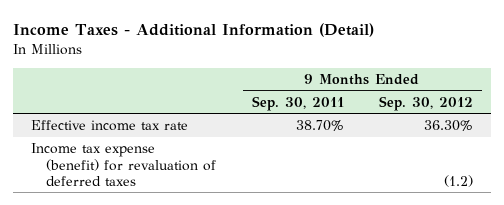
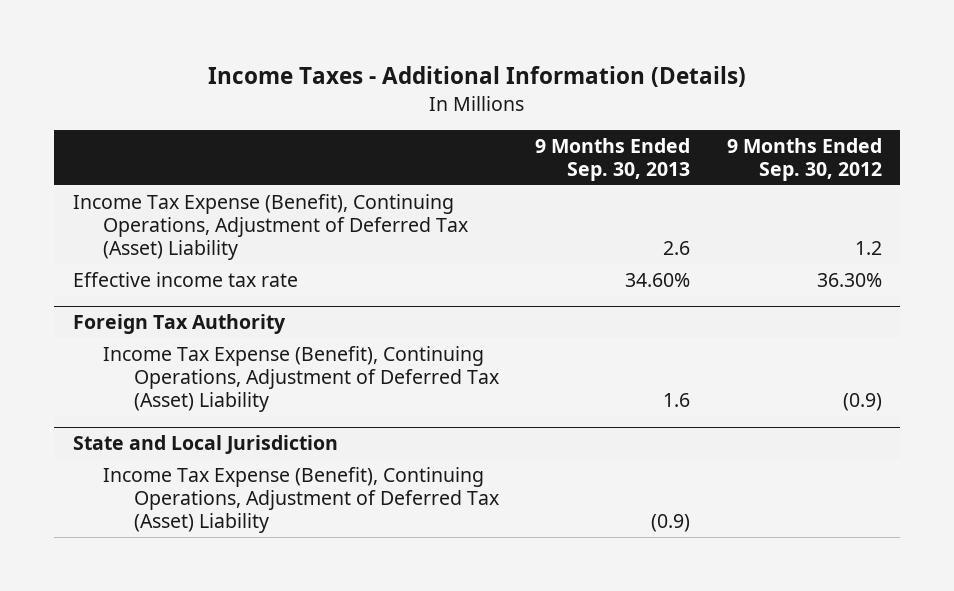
- Income Taxes - Additional Information (Detail)
+ Income Taxes - Additional Information (Details)
- | 9 Months Ended Sep. 30, 2011 | 9 Months Ended Sep. 30, 2012
+ | 9 Months Ended Sep. 30, 2013 | 9 Months Ended Sep. 30, 2012
+ Income Tax Expense (Benefit), Continuing Operations, Adjustment of Deferred Tax (Asset) Liability | 2.6 | 1.2
- Income tax expense (benefit) for revaluation of deferred taxes | | (1.2)
+ Foreign Tax Authority
+ Income Tax Expense (Benefit), Continuing Operations, Adjustment of Deferred Tax (Asset) Liability | 1.6 | (0.9)
+ State and Local Jurisdiction
+ Income Tax Expense (Benefit), Continuing Operations, Adjustment of Deferred Tax (Asset) Liability | (0.9) |

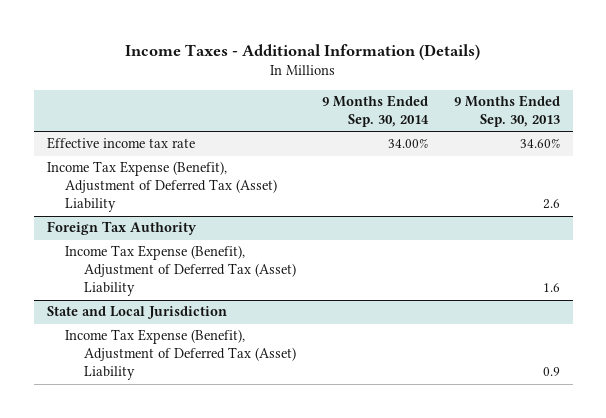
- | 9 Months Ended Sep. 30, 2013 | 9 Months Ended Sep. 30, 2012
+ | 9 Months Ended Sep. 30, 2014 | 9 Months Ended Sep. 30, 2013
- Income Tax Expense (Benefit), Continuing Operations, Adjustment of Deferred Tax (Asset) Liability | 2.6 | 1.2
+ Income Tax Expense (Benefit), Adjustment of Deferred Tax (Asset) Liability | | 2.6
@ Foreign Tax Authority
- Income Tax Expense (Benefit), Continuing Operations, Adjustment of Deferred Tax (Asset) Liability | 1.6 | (0.9)
+ Income Tax Expense (Benefit), Adjustment of Deferred Tax (Asset) Liability | | 1.6
@ State and Local Jurisdiction
- Income Tax Expense (Benefit), Continuing Operations, Adjustment of Deferred Tax (Asset) Liability | (0.9) |
+ Income Tax Expense (Benefit), Adjustment of Deferred Tax (Asset) Liability | | 0.9

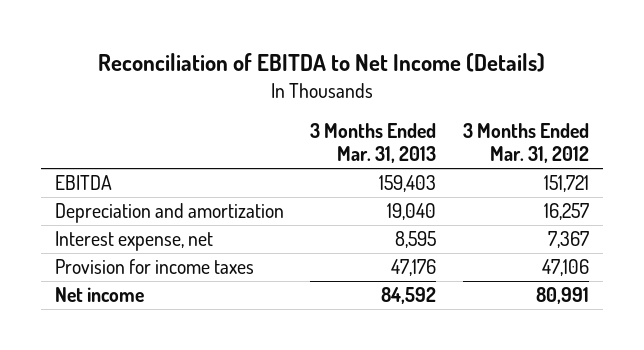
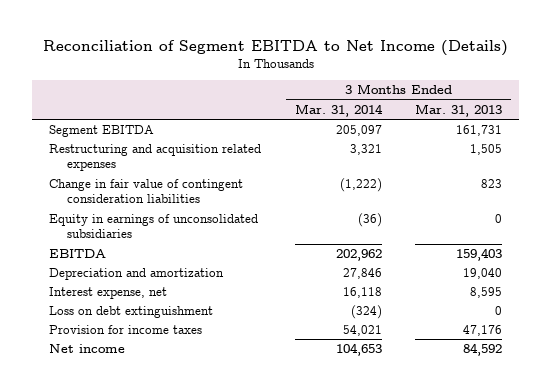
- Reconciliation of EBITDA to Net Income (Details)
+ Reconciliation of Segment EBITDA to Net Income (Details)
- | 3 Months Ended Mar. 31, 2013 | 3 Months Ended Mar. 31, 2012
+ | 3 Months Ended Mar. 31, 2014 | 3 Months Ended Mar. 31, 2013
+ Segment EBITDA | 205,097 | 161,731
+ Restructuring and acquisition related expenses | 3,321 | 1,505
+ Change in fair value of contingent consideration liabilities | (1,222) | 823
+ Equity in earnings of unconsolidated subsidiaries | (36) | 0
+ Loss on debt extinguishment | (324) | 0

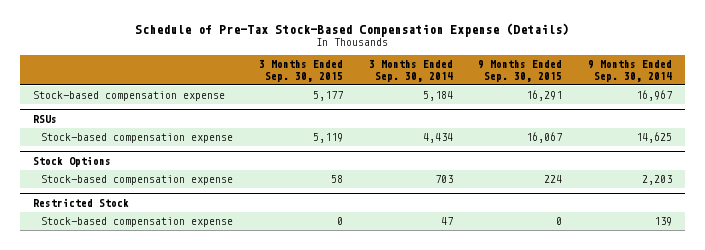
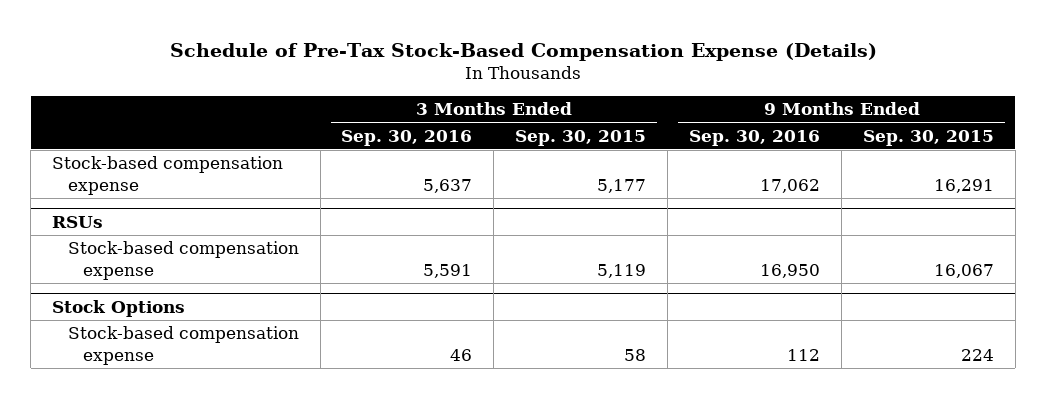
- | 3 Months Ended Sep. 30, 2015 | 3 Months Ended Sep. 30, 2014 | 9 Months Ended Sep. 30, 2015 | 9 Months Ended Sep. 30, 2014
+ | 3 Months Ended Sep. 30, 2016 | 3 Months Ended Sep. 30, 2015 | 9 Months Ended Sep. 30, 2016 | 9 Months Ended Sep. 30, 2015
- Restricted Stock
- Stock-based compensation expense | 0 | 47 | 0 | 139

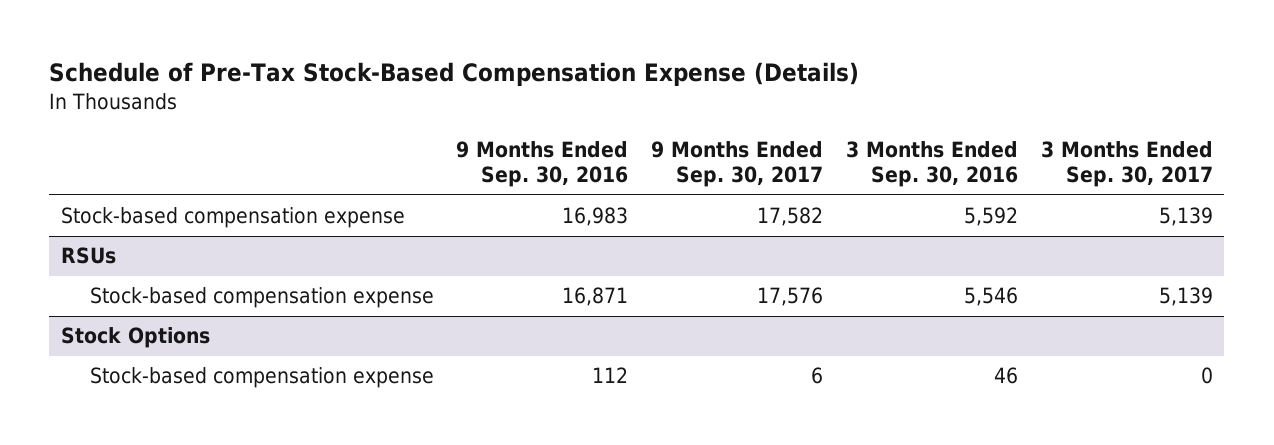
- | 3 Months Ended Sep. 30, 2016 | 3 Months Ended Sep. 30, 2015 | 9 Months Ended Sep. 30, 2016 | 9 Months Ended Sep. 30, 2015
+ | 9 Months Ended Sep. 30, 2016 | 9 Months Ended Sep. 30, 2017 | 3 Months Ended Sep. 30, 2016 | 3 Months Ended Sep. 30, 2017
- Stock-based compensation expense | 5,637 | 5,177 | 17,062 | 16,291
+ Stock-based compensation expense | 16,983 | 17,582 | 5,592 | 5,139
@ RSUs
- Stock-based compensation expense | 5,591 | 5,119 | 16,950 | 16,067
+ Stock-based compensation expense | 16,871 | 17,576 | 5,546 | 5,139

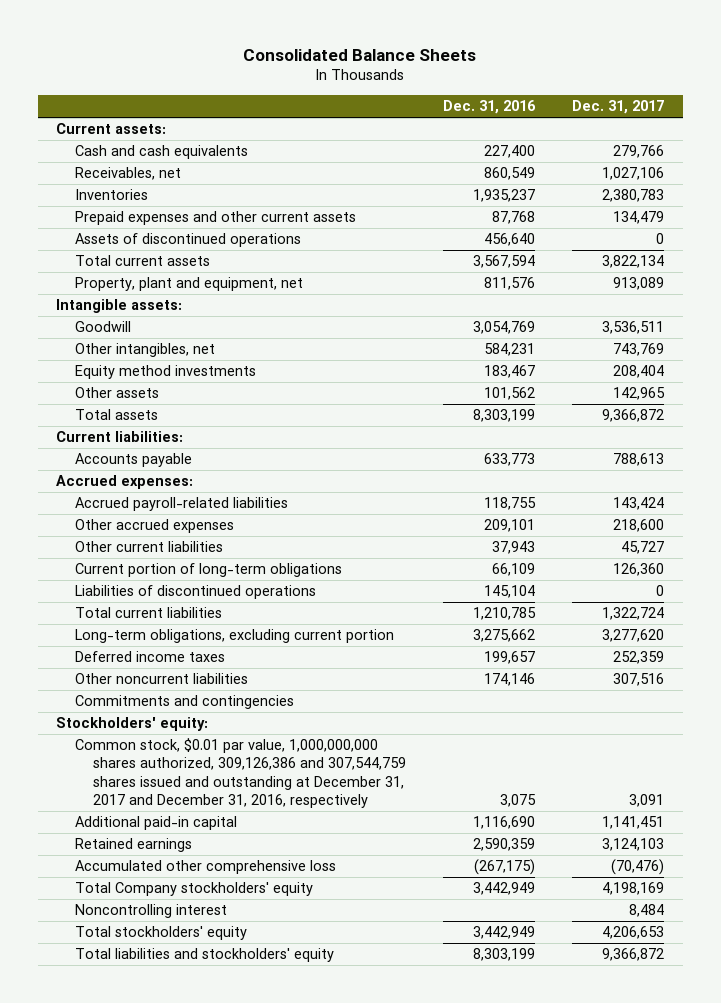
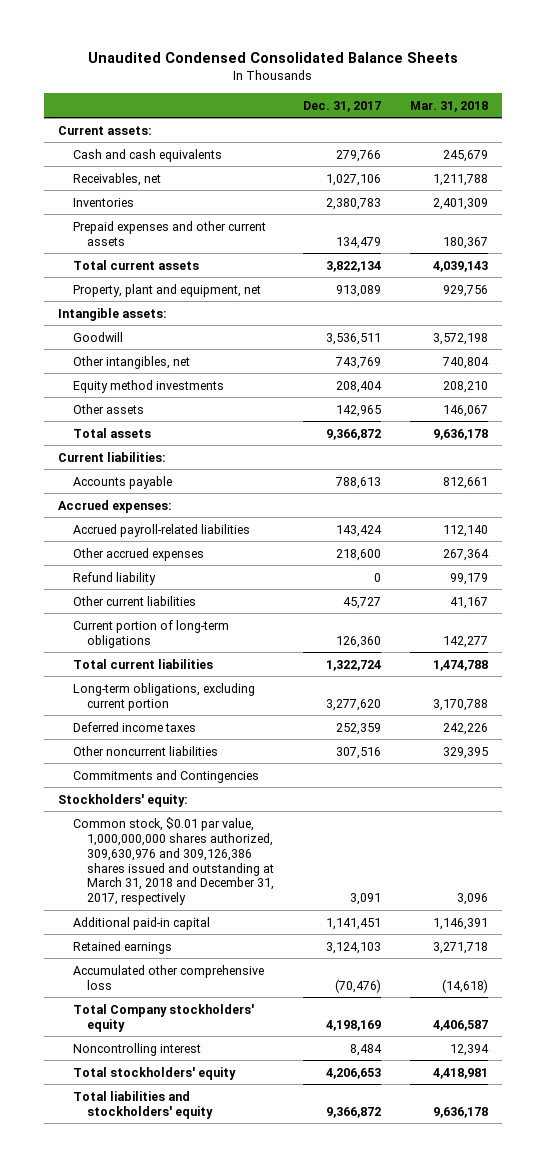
- Consolidated Balance Sheets
+ Unaudited Condensed Consolidated Balance Sheets
- | Dec. 31, 2016 | Dec. 31, 2017
+ | Dec. 31, 2017 | Mar. 31, 2018
- Assets of discontinued operations | 456,640 | 0
+ Refund liability | 0 | 99,179
- Liabilities of discontinued operations | 145,104 | 0
- Commitments and contingencies
+ Commitments and Contingencies
- Common stock, $0.01 par value, 1,000,000,000 shares authorized, 309,126,386 and 307,544,759 shares issued and outstanding at December 31, 2017 and December 31, 2016, respectively | 3,075 | 3,091
+ Common stock, $0.01 par value, 1,000,000,000 shares authorized, 309,630,976 and 309,126,386 shares issued and outstanding at March 31, 2018 and December 31, 2017, respectively | 3,091 | 3,096

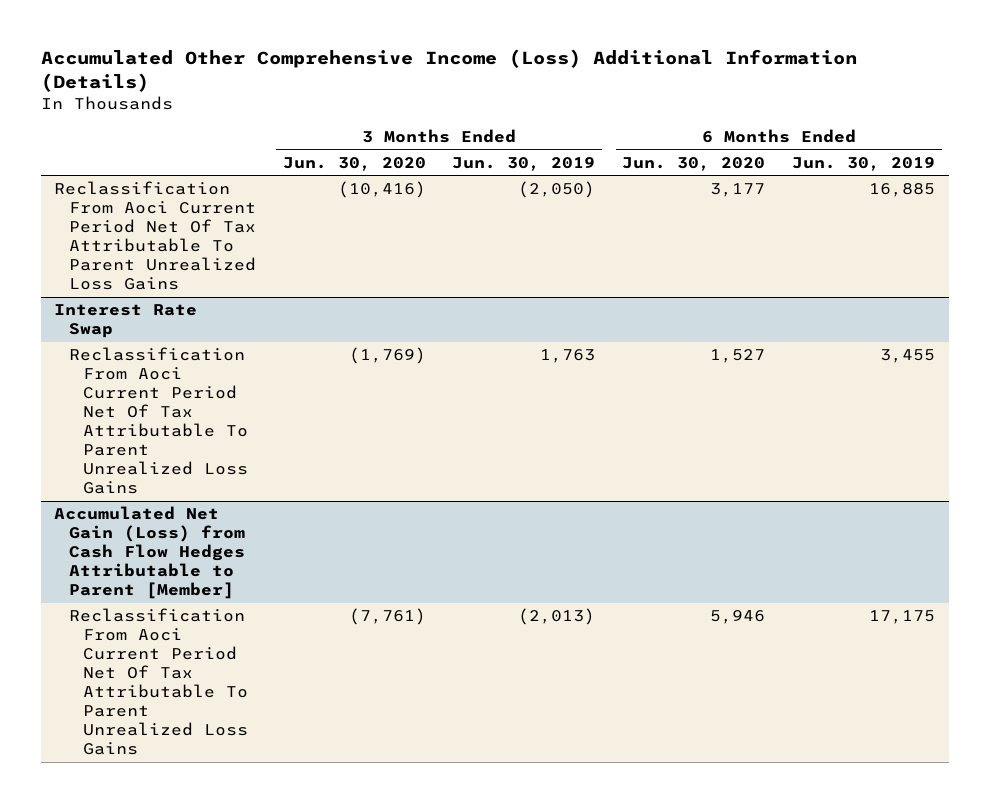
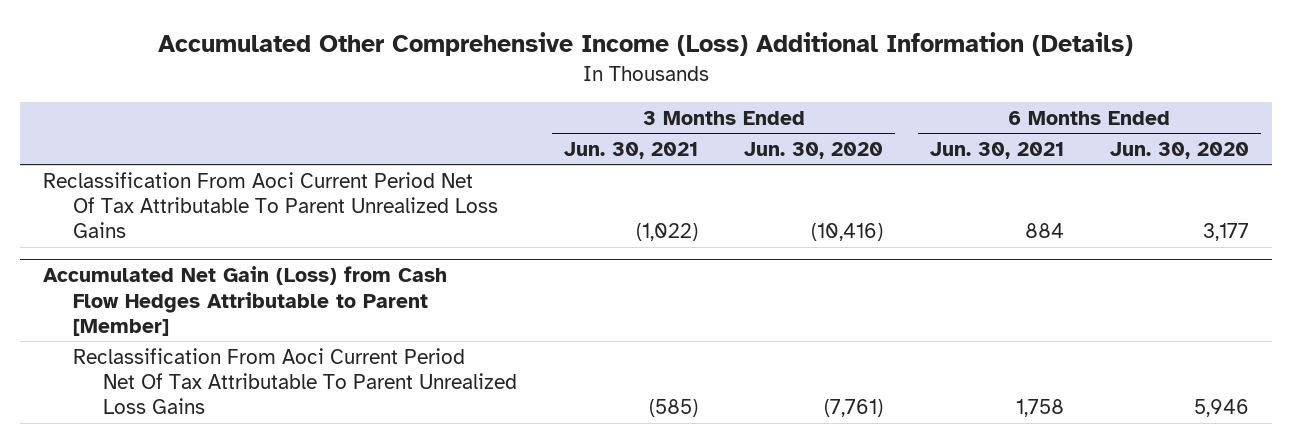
- | 3 Months Ended Jun. 30, 2020 | 3 Months Ended Jun. 30, 2019 | 6 Months Ended Jun. 30, 2020 | 6 Months Ended Jun. 30, 2019
+ | 3 Months Ended Jun. 30, 2021 | 3 Months Ended Jun. 30, 2020 | 6 Months Ended Jun. 30, 2021 | 6 Months Ended Jun. 30, 2020
- Interest Rate Swap
- Reclassification From Aoci Current Period Net Of Tax Attributable To Parent Unrealized Loss Gains | (1,769) | 1,763 | 1,527 | 3,455

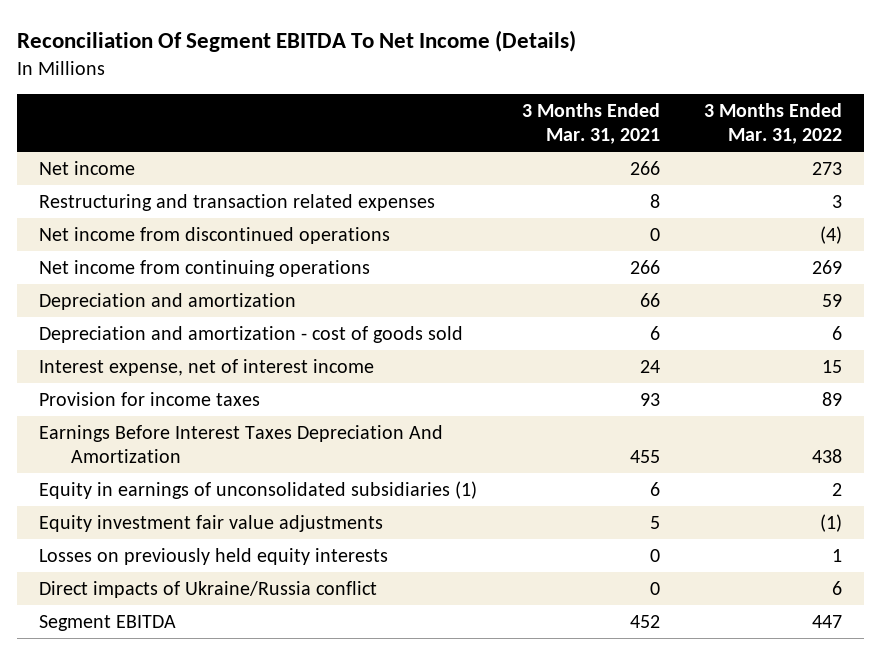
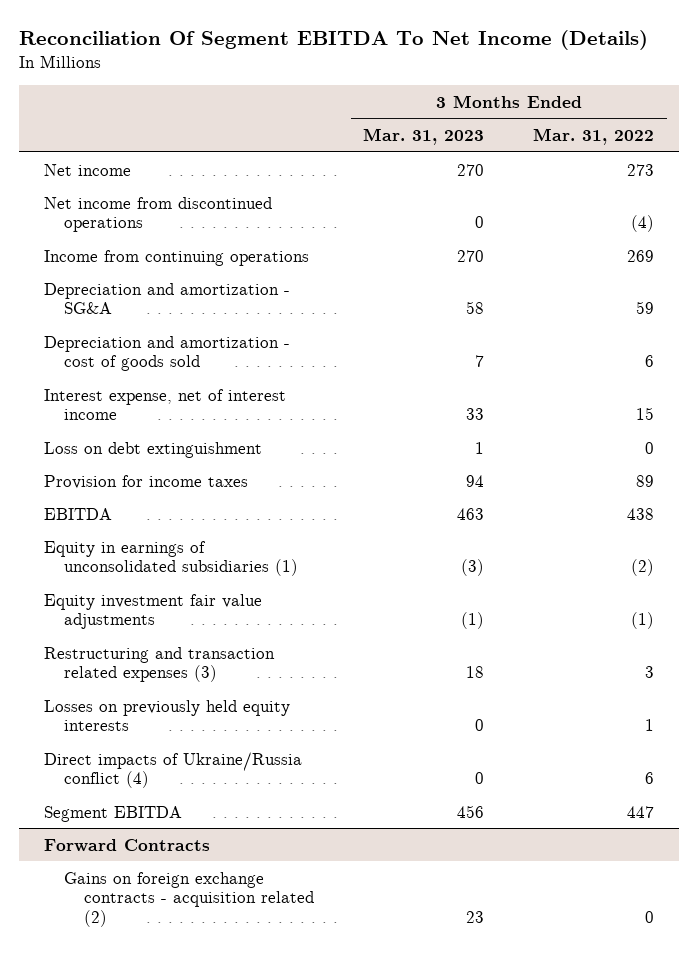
- | 3 Months Ended Mar. 31, 2021 | 3 Months Ended Mar. 31, 2022
+ | 3 Months Ended Mar. 31, 2023 | 3 Months Ended Mar. 31, 2022
- Restructuring and transaction related expenses | 8 | 3
- Net income from continuing operations | 266 | 269
- Depreciation and amortization | 66 | 59
+ Income from continuing operations | 270 | 269
+ Depreciation and amortization - SG&A | 58 | 59
+ Loss on debt extinguishment | 1 | 0
- Earnings Before Interest Taxes Depreciation And Amortization | 455 | 438
- Equity in earnings of unconsolidated subsidiaries (1) | 6 | 2
+ EBITDA | 463 | 438
+ Equity in earnings of unconsolidated subsidiaries (1) | (3) | (2)
+ Restructuring and transaction related expenses (3) | 18 | 3
- Direct impacts of Ukraine/Russia conflict | 0 | 6
+ Direct impacts of Ukraine/Russia conflict (4) | 0 | 6
+ Forward Contracts
+ Gains on foreign exchange contracts - acquisition related (2) | 23 | 0

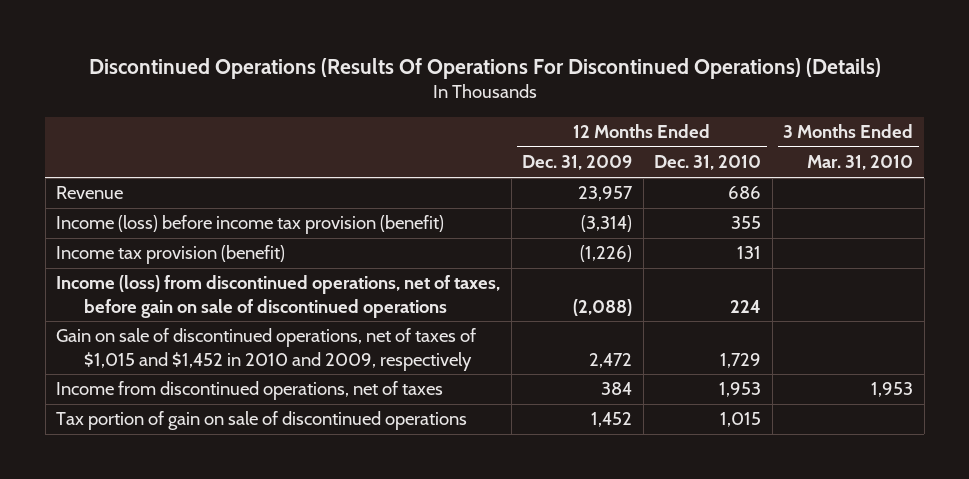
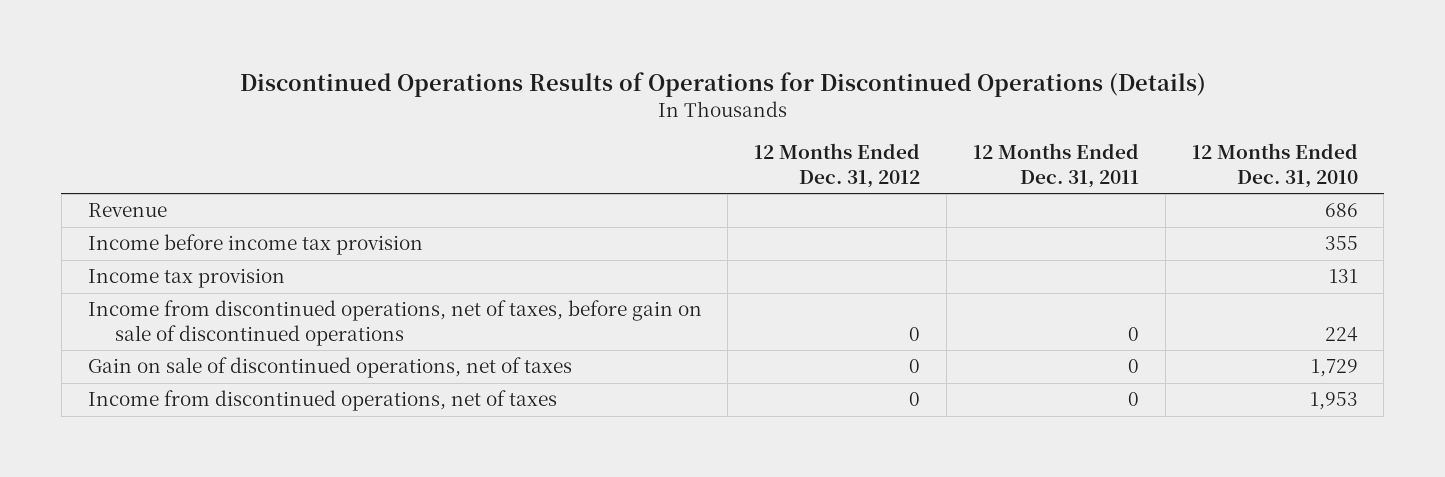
- Discontinued Operations (Results Of Operations For Discontinued Operations) (Details)
+ Discontinued Operations Results of Operations for Discontinued Operations (Details)
- | 12 Months Ended Dec. 31, 2009 | 12 Months Ended Dec. 31, 2010 | 3 Months Ended Mar. 31, 2010
+ | 12 Months Ended Dec. 31, 2012 | 12 Months Ended Dec. 31, 2011 | 12 Months Ended Dec. 31, 2010
- Income (loss) before income tax provision (benefit) | (3,314) | 355 |
- Income tax provision (benefit) | (1,226) | 131 |
- Income (loss) from discontinued operations, net of taxes, before gain on sale of discontinued operations | (2,088) | 224 |
- Gain on sale of discontinued operations, net of taxes of $1,015 and $1,452 in 2010 and 2009, respectively | 2,472 | 1,729 |
+ Income before income tax provision | | | 355
+ Income tax provision | | | 131
+ Income from discontinued operations, net of taxes, before gain on sale of discontinued operations | 0 | 0 | 224
+ Gain on sale of discontinued operations, net of taxes | 0 | 0 | 1,729
- Tax portion of gain on sale of discontinued operations | 1,452 | 1,015 |

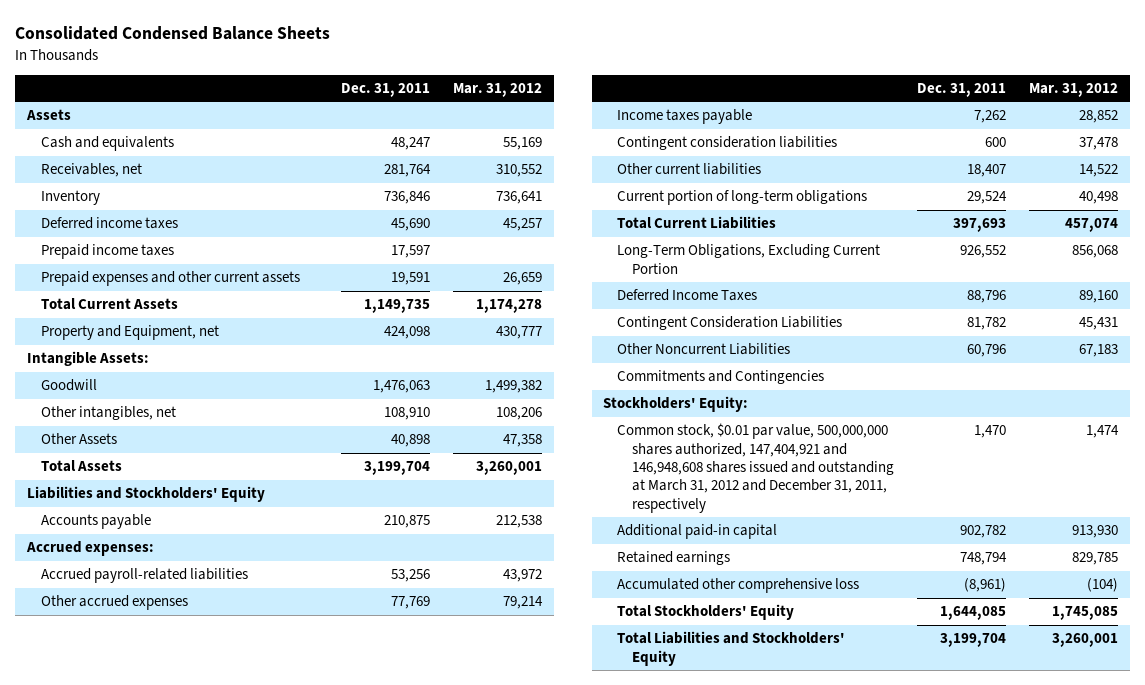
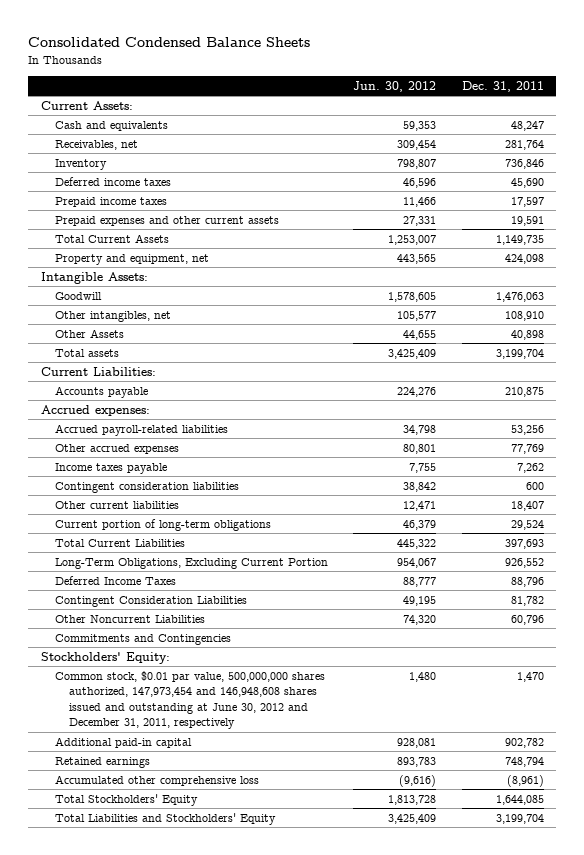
- | Dec. 31, 2011 | Mar. 31, 2012
+ | Jun. 30, 2012 | Dec. 31, 2011
- Assets
+ Current Assets:
- Property and Equipment, net | 424,098 | 430,777
+ Property and equipment, net | 443,565 | 424,098
- Total Assets | 3,199,704 | 3,260,001
- Liabilities and Stockholders' Equity
+ Total assets | 3,425,409 | 3,199,704
+ Current Liabilities:
- Common stock, $0.01 par value, 500,000,000 shares authorized, 147,404,921 and 146,948,608 shares issued and outstanding at March 31, 2012 and December 31, 2011, respectively | 1,470 | 1,474
+ Common stock, $0.01 par value, 500,000,000 shares authorized, 147,973,454 and 146,948,608 shares issued and outstanding at June 30, 2012 and December 31, 2011, respectively | 1,480 | 1,470

